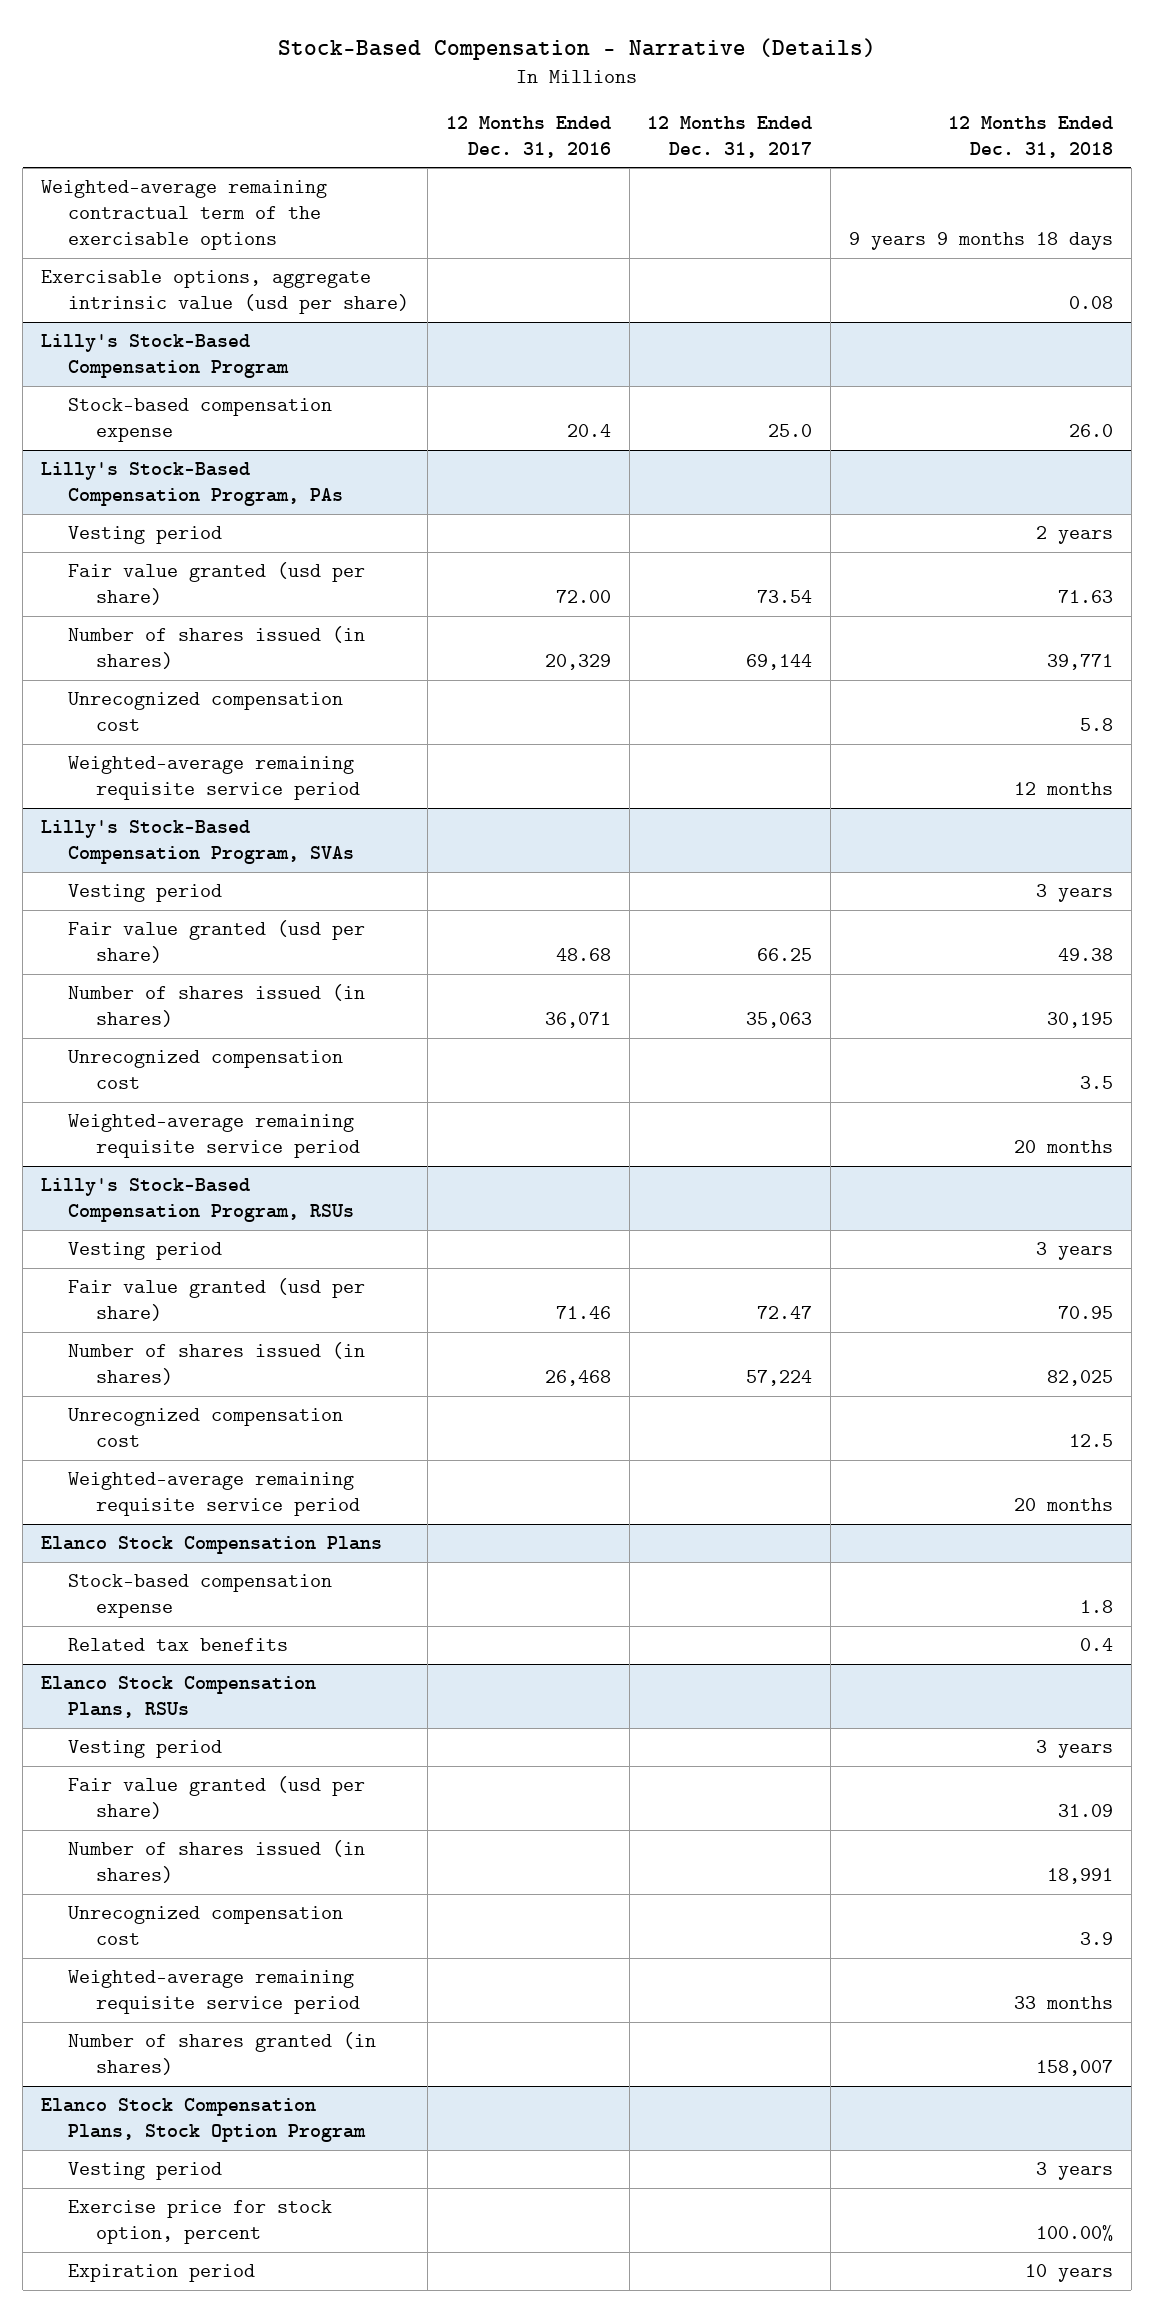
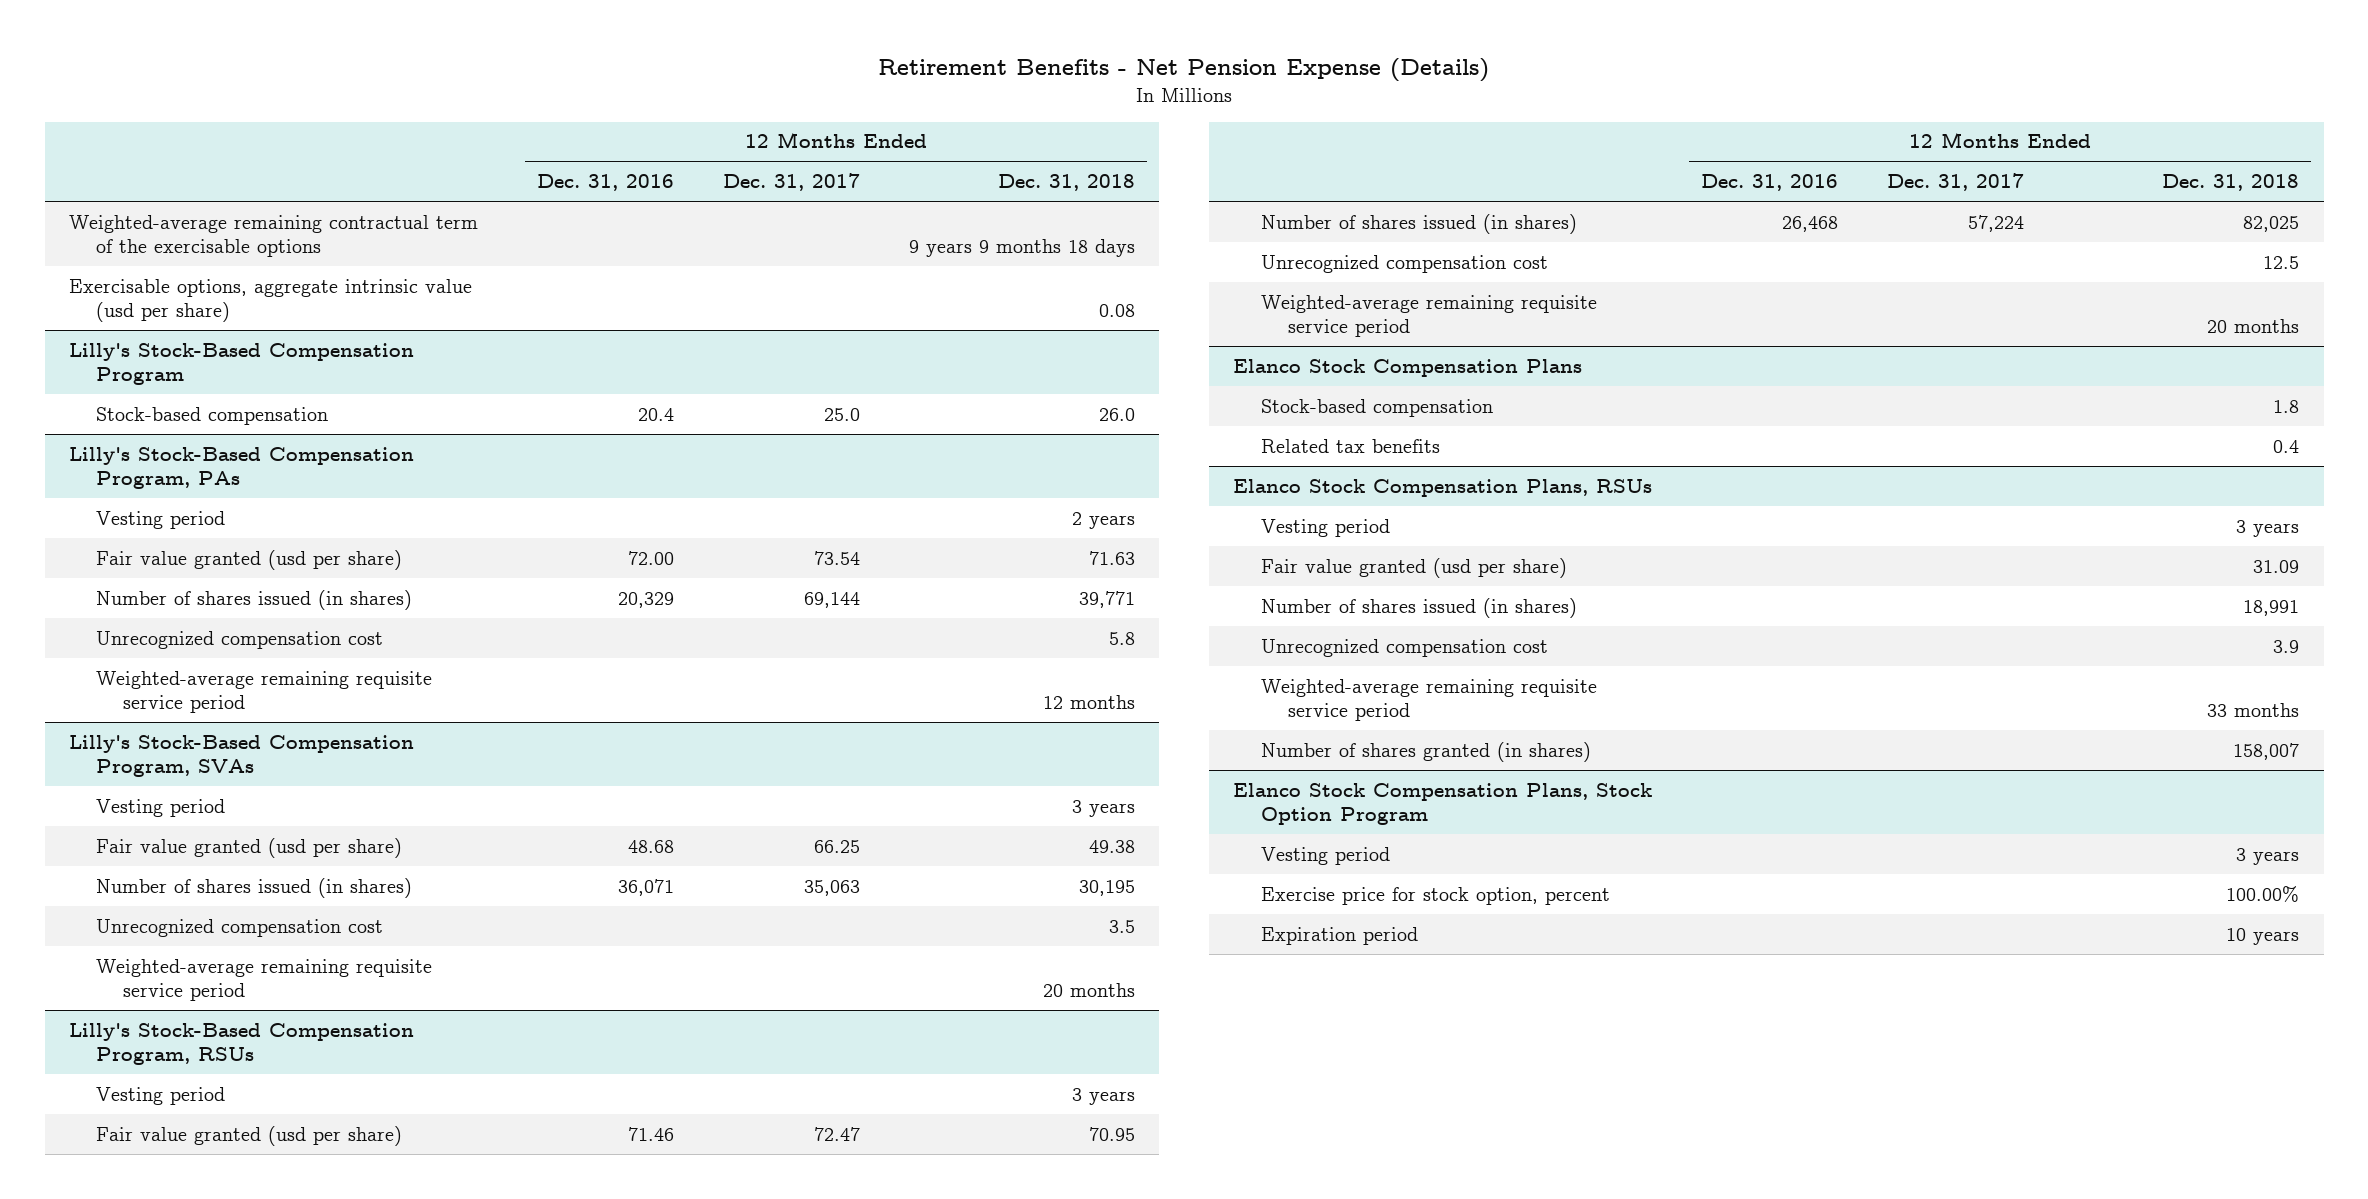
- Stock-Based Compensation - Narrative (Details)
+ Retirement Benefits - Net Pension Expense (Details)
@ Lilly's Stock-Based Compensation Program
- Stock-based compensation expense | 20.4 | 25.0 | 26.0
+ Stock-based compensation | 20.4 | 25.0 | 26.0
@ Elanco Stock Compensation Plans
- Stock-based compensation expense | | | 1.8
+ Stock-based compensation | | | 1.8

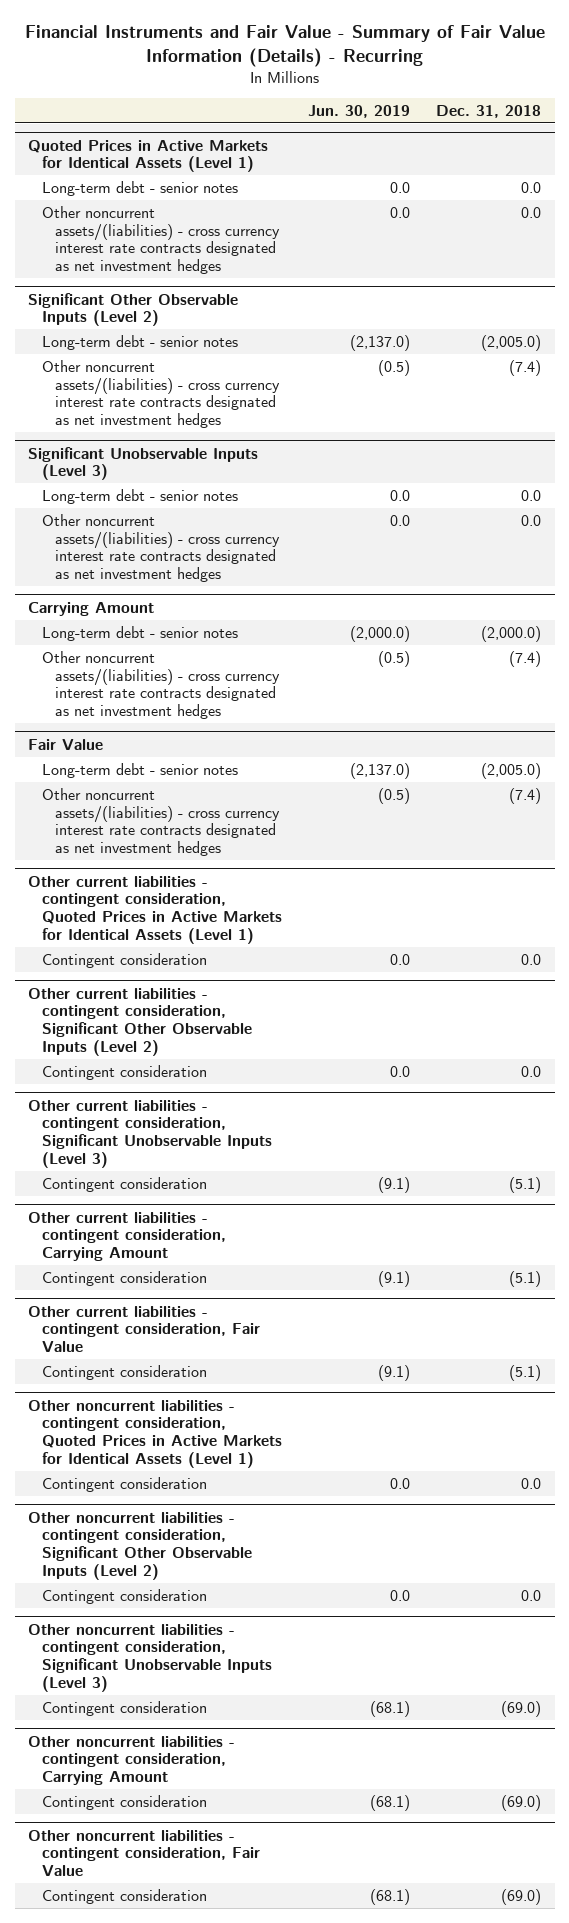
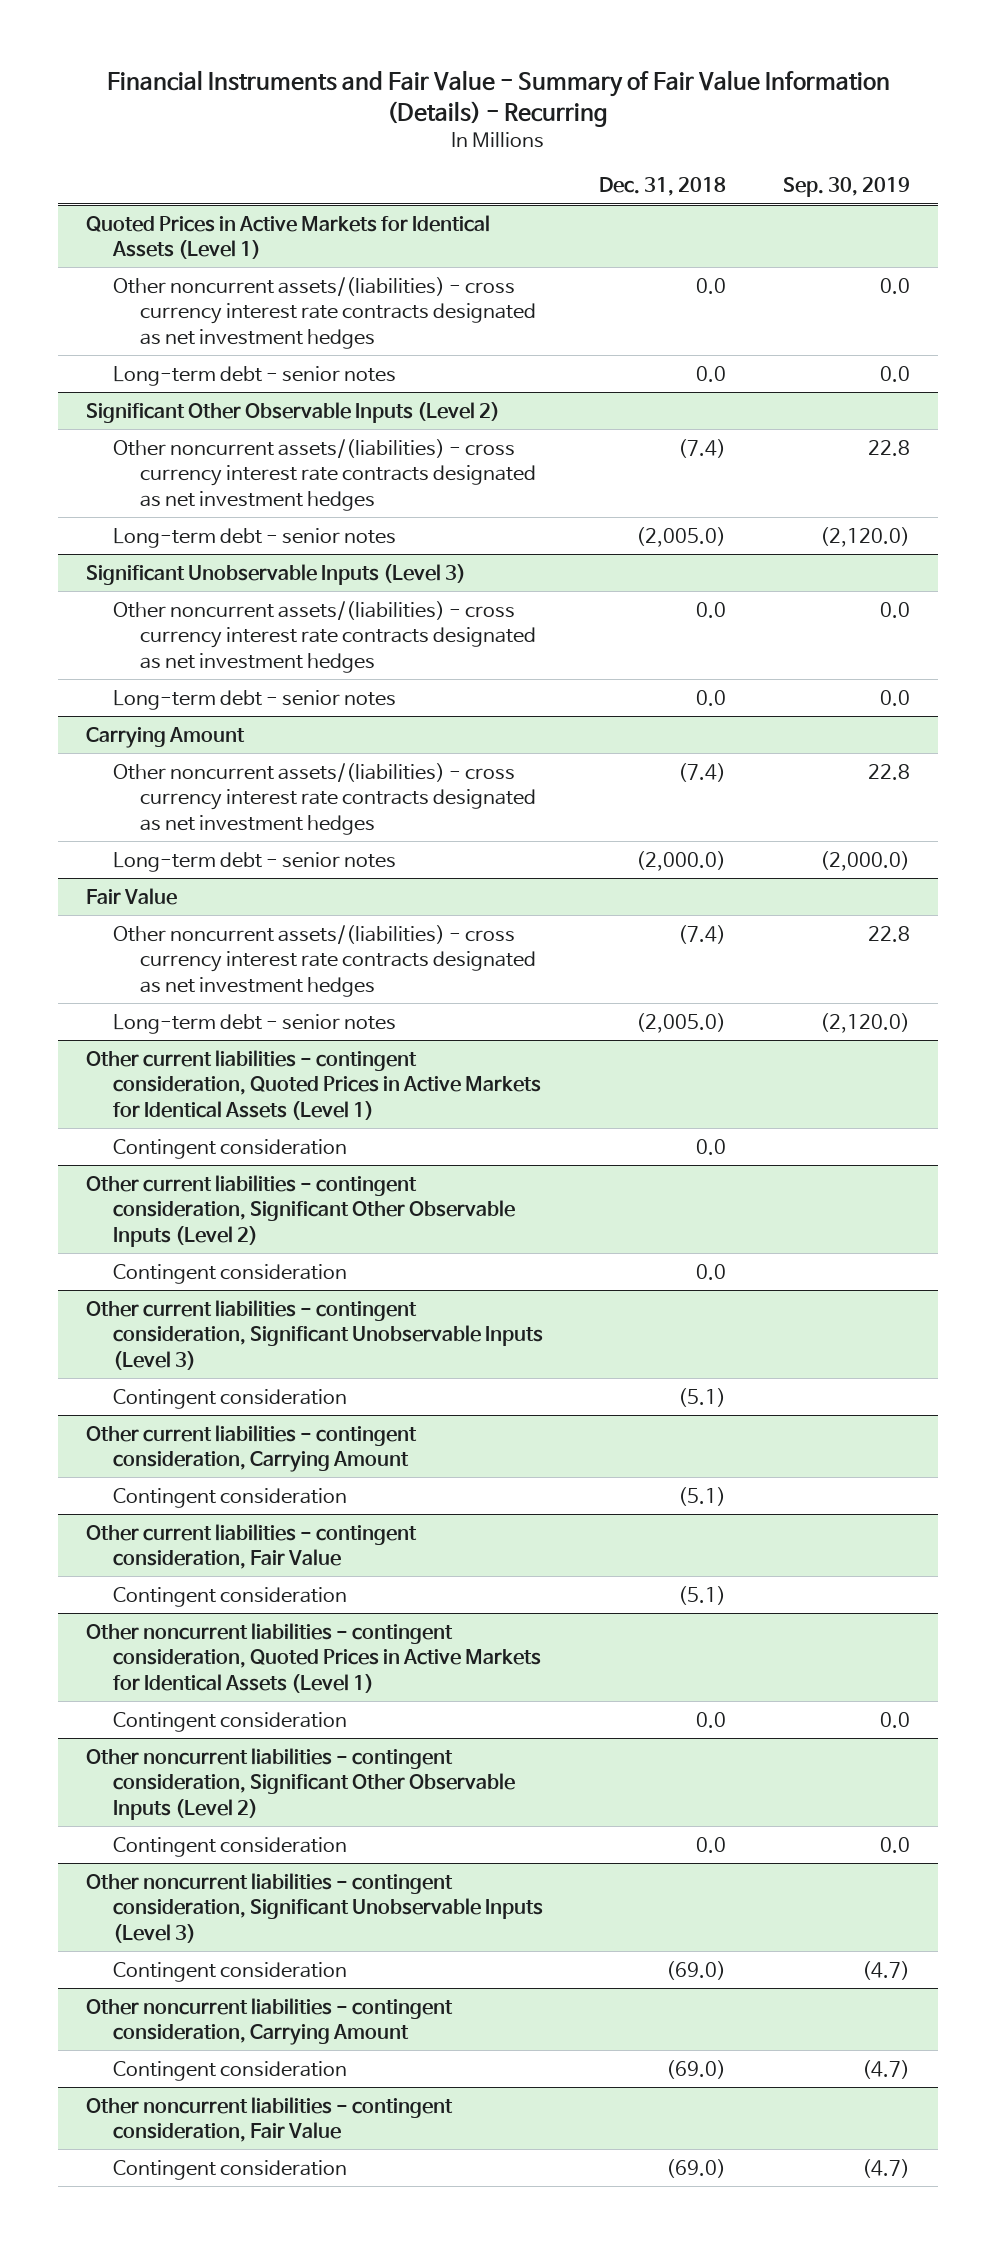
- | Jun. 30, 2019 | Dec. 31, 2018
+ | Dec. 31, 2018 | Sep. 30, 2019
@ Quoted Prices in Active Markets for Identical Assets (Level 1)
moved down: Long-term debt - senior notes | 0.0 | 0.0
@ Significant Other Observable Inputs (Level 2)
moved down: Long-term debt - senior notes | (2,005.0) | (2,120.0)
@ Significant Unobservable Inputs (Level 3)
moved down: Long-term debt - senior notes | 0.0 | 0.0
@ Carrying Amount
moved down: Long-term debt - senior notes | (2,000.0) | (2,000.0)
@ Fair Value
moved down: Long-term debt - senior notes | (2,005.0) | (2,120.0)

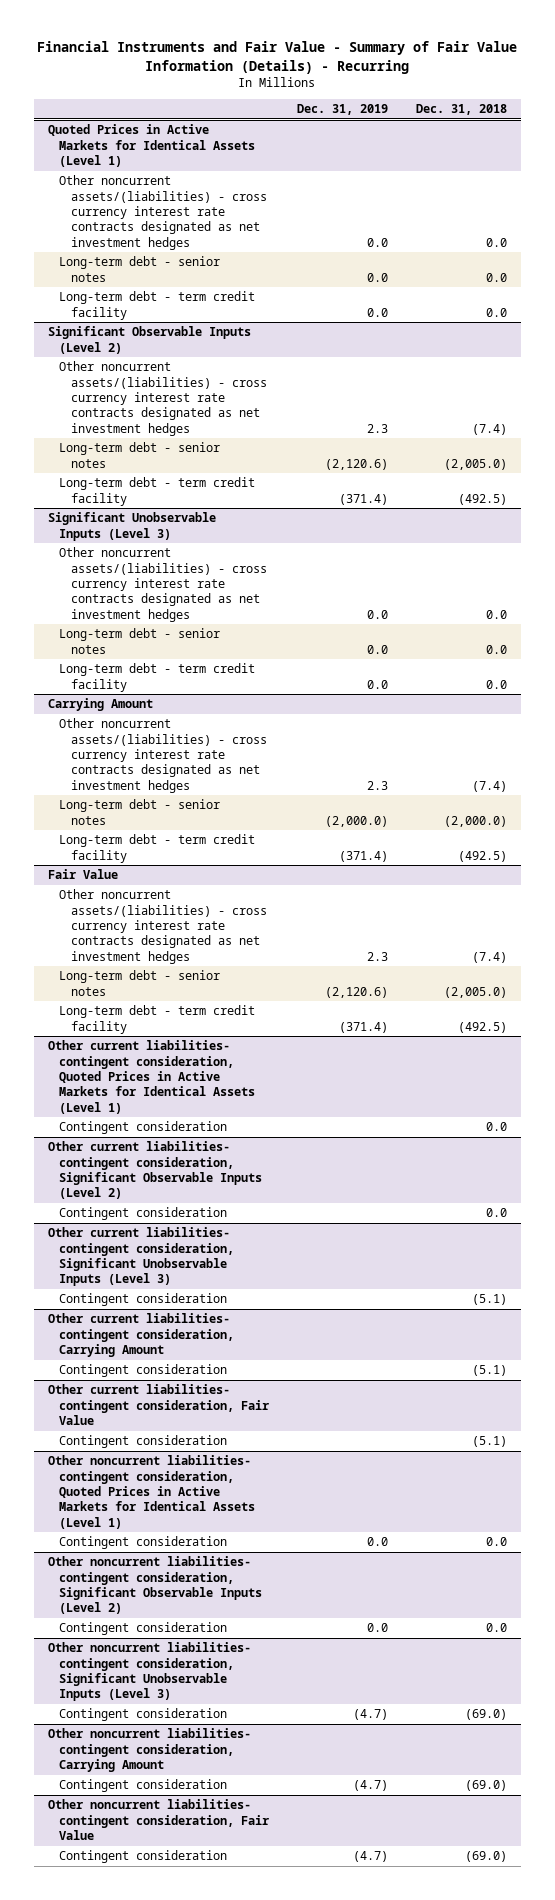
- | Dec. 31, 2018 | Sep. 30, 2019
+ | Dec. 31, 2019 | Dec. 31, 2018
- Significant Other Observable Inputs (Level 2)
@ Quoted Prices in Active Markets for Identical Assets (Level 1)
+ Long-term debt - term credit facility | 0.0 | 0.0
+ Significant Observable Inputs (Level 2)
+ Long-term debt - term credit facility | (371.4) | (492.5)
@ Significant Unobservable Inputs (Level 3)
+ Long-term debt - term credit facility | 0.0 | 0.0
@ Carrying Amount
+ Long-term debt - term credit facility | (371.4) | (492.5)
- Other current liabilities - contingent consideration, Quoted Prices in Active Markets for Identical Assets (Level 1)
@ Fair Value
+ Long-term debt - term credit facility | (371.4) | (492.5)
+ Other current liabilities- contingent consideration, Quoted Prices in Active Markets for Identical Assets (Level 1)
- Other current liabilities - contingent consideration, Significant Other Observable Inputs (Level 2)
+ Other current liabilities- contingent consideration, Significant Observable Inputs (Level 2)
- Other current liabilities - contingent consideration, Significant Unobservable Inputs (Level 3)
+ Other current liabilities- contingent consideration, Significant Unobservable Inputs (Level 3)
- Other current liabilities - contingent consideration, Carrying Amount
+ Other current liabilities- contingent consideration, Carrying Amount
- Other current liabilities - contingent consideration, Fair Value
+ Other current liabilities- contingent consideration, Fair Value
- Other noncurrent liabilities - contingent consideration, Quoted Prices in Active Markets for Identical Assets (Level 1)
+ Other noncurrent liabilities- contingent consideration, Quoted Prices in Active Markets for Identical Assets (Level 1)
- Other noncurrent liabilities - contingent consideration, Significant Other Observable Inputs (Level 2)
+ Other noncurrent liabilities- contingent consideration, Significant Observable Inputs (Level 2)
- Other noncurrent liabilities - contingent consideration, Significant Unobservable Inputs (Level 3)
+ Other noncurrent liabilities- contingent consideration, Significant Unobservable Inputs (Level 3)
- Other noncurrent liabilities - contingent consideration, Carrying Amount
+ Other noncurrent liabilities- contingent consideration, Carrying Amount
- Other noncurrent liabilities - contingent consideration, Fair Value
+ Other noncurrent liabilities- contingent consideration, Fair Value

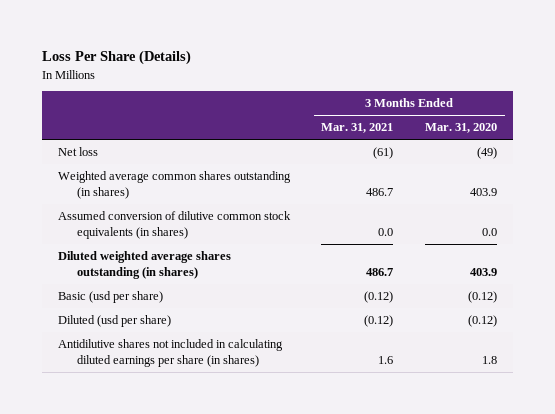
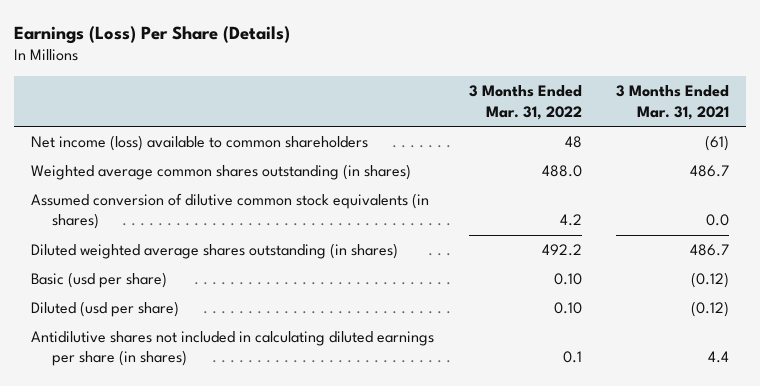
- Loss Per Share (Details)
+ Earnings (Loss) Per Share (Details)
- | 3 Months Ended Mar. 31, 2021 | 3 Months Ended Mar. 31, 2020
+ | 3 Months Ended Mar. 31, 2022 | 3 Months Ended Mar. 31, 2021
- Net loss | (61) | (49)
+ Net income (loss) available to common shareholders | 48 | (61)
- Antidilutive shares not included in calculating diluted earnings per share (in shares) | 1.6 | 1.8
+ Antidilutive shares not included in calculating diluted earnings per share (in shares) | 0.1 | 4.4

